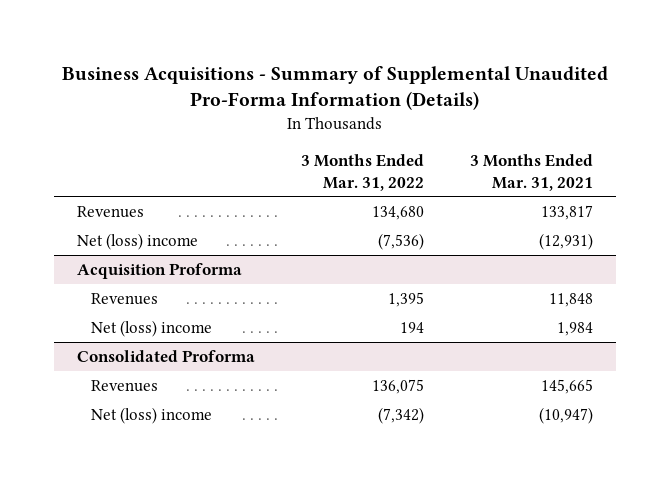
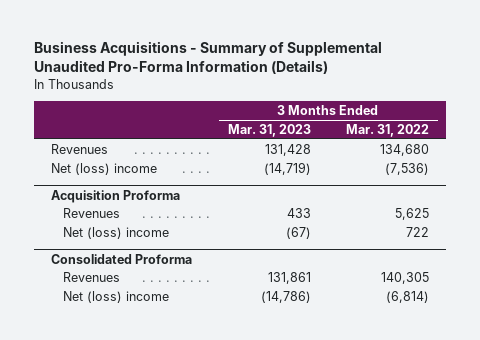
- | 3 Months Ended Mar. 31, 2022 | 3 Months Ended Mar. 31, 2021
+ | 3 Months Ended Mar. 31, 2023 | 3 Months Ended Mar. 31, 2022
@ Acquisition Proforma
- Revenues | 1,395 | 11,848
- Net (loss) income | 194 | 1,984
+ Revenues | 433 | 5,625
+ Net (loss) income | (67) | 722
@ Consolidated Proforma
- Revenues | 136,075 | 145,665
- Net (loss) income | (7,342) | (10,947)
+ Revenues | 131,861 | 140,305
+ Net (loss) income | (14,786) | (6,814)

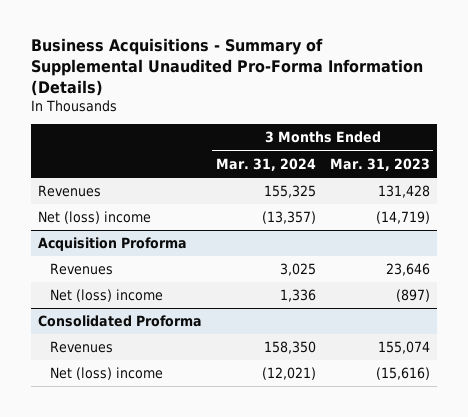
- | 3 Months Ended Mar. 31, 2023 | 3 Months Ended Mar. 31, 2022
+ | 3 Months Ended Mar. 31, 2024 | 3 Months Ended Mar. 31, 2023
@ Acquisition Proforma
- Revenues | 433 | 5,625
- Net (loss) income | (67) | 722
+ Revenues | 3,025 | 23,646
+ Net (loss) income | 1,336 | (897)
@ Consolidated Proforma
- Revenues | 131,861 | 140,305
- Net (loss) income | (14,786) | (6,814)
+ Revenues | 158,350 | 155,074
+ Net (loss) income | (12,021) | (15,616)

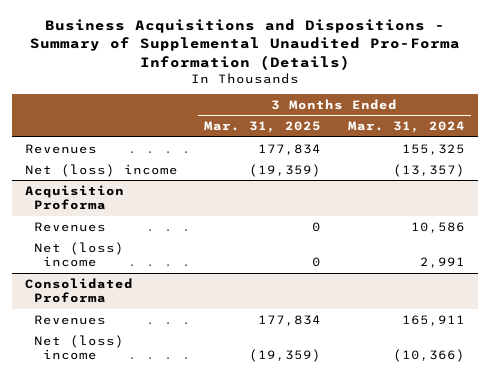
- Business Acquisitions - Summary of Supplemental Unaudited Pro-Forma Information (Details)
+ Business Acquisitions and Dispositions - Summary of Supplemental Unaudited Pro-Forma Information (Details)
- | 3 Months Ended Mar. 31, 2024 | 3 Months Ended Mar. 31, 2023
+ | 3 Months Ended Mar. 31, 2025 | 3 Months Ended Mar. 31, 2024
@ Acquisition Proforma
- Revenues | 3,025 | 23,646
- Net (loss) income | 1,336 | (897)
+ Revenues | 0 | 10,586
+ Net (loss) income | 0 | 2,991
@ Consolidated Proforma
- Revenues | 158,350 | 155,074
- Net (loss) income | (12,021) | (15,616)
+ Revenues | 177,834 | 165,911
+ Net (loss) income | (19,359) | (10,366)

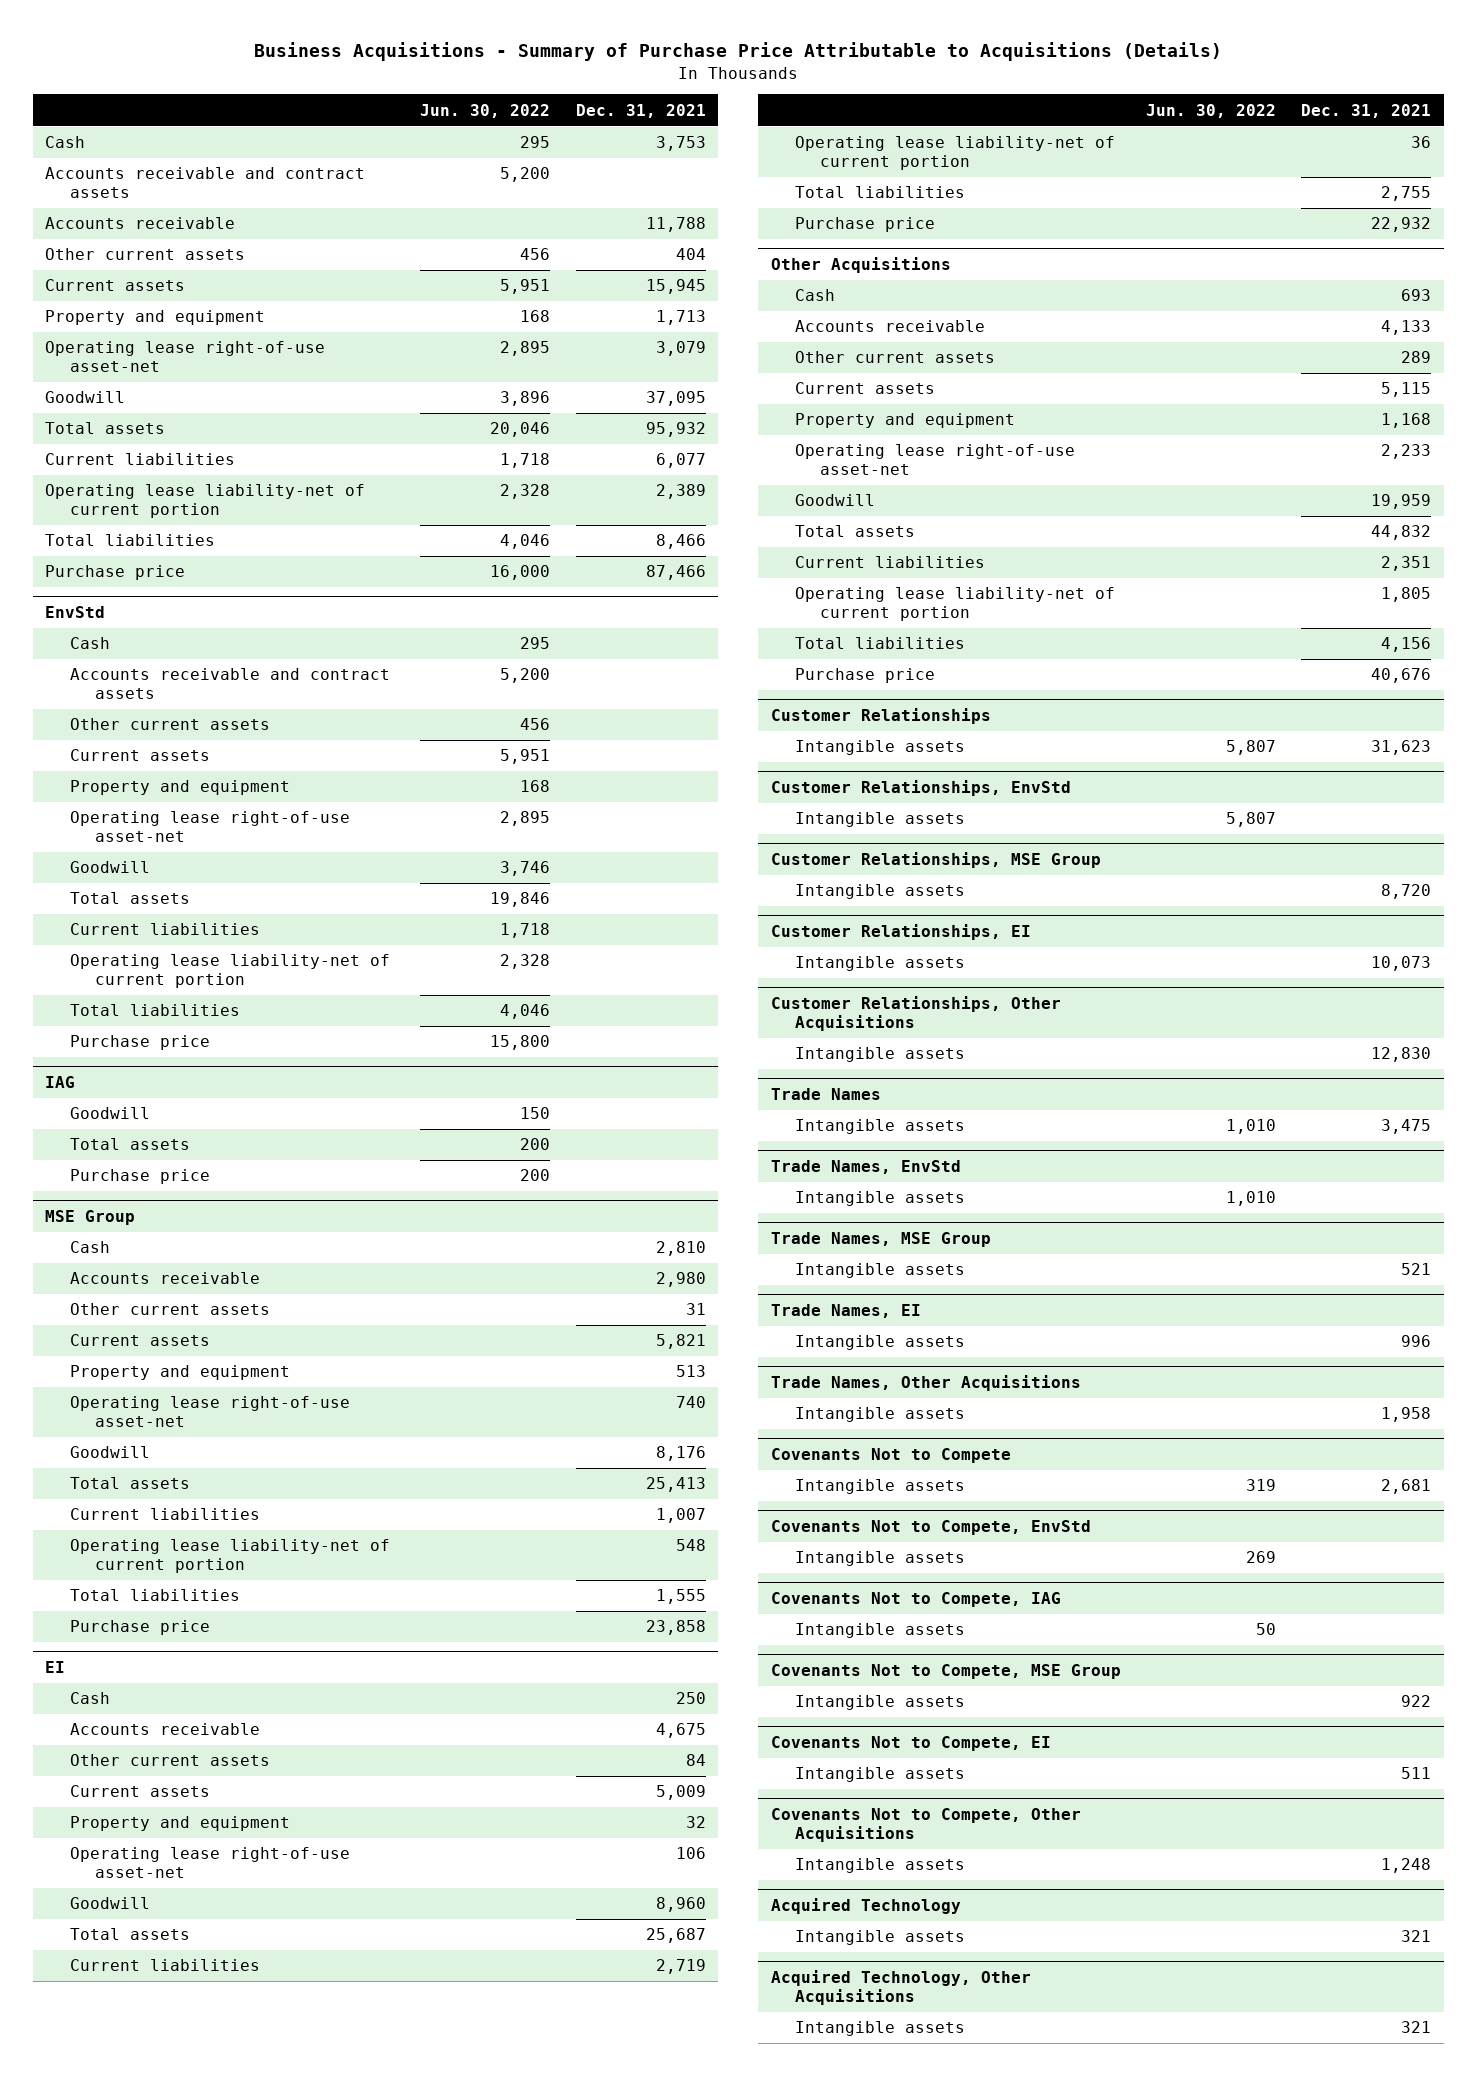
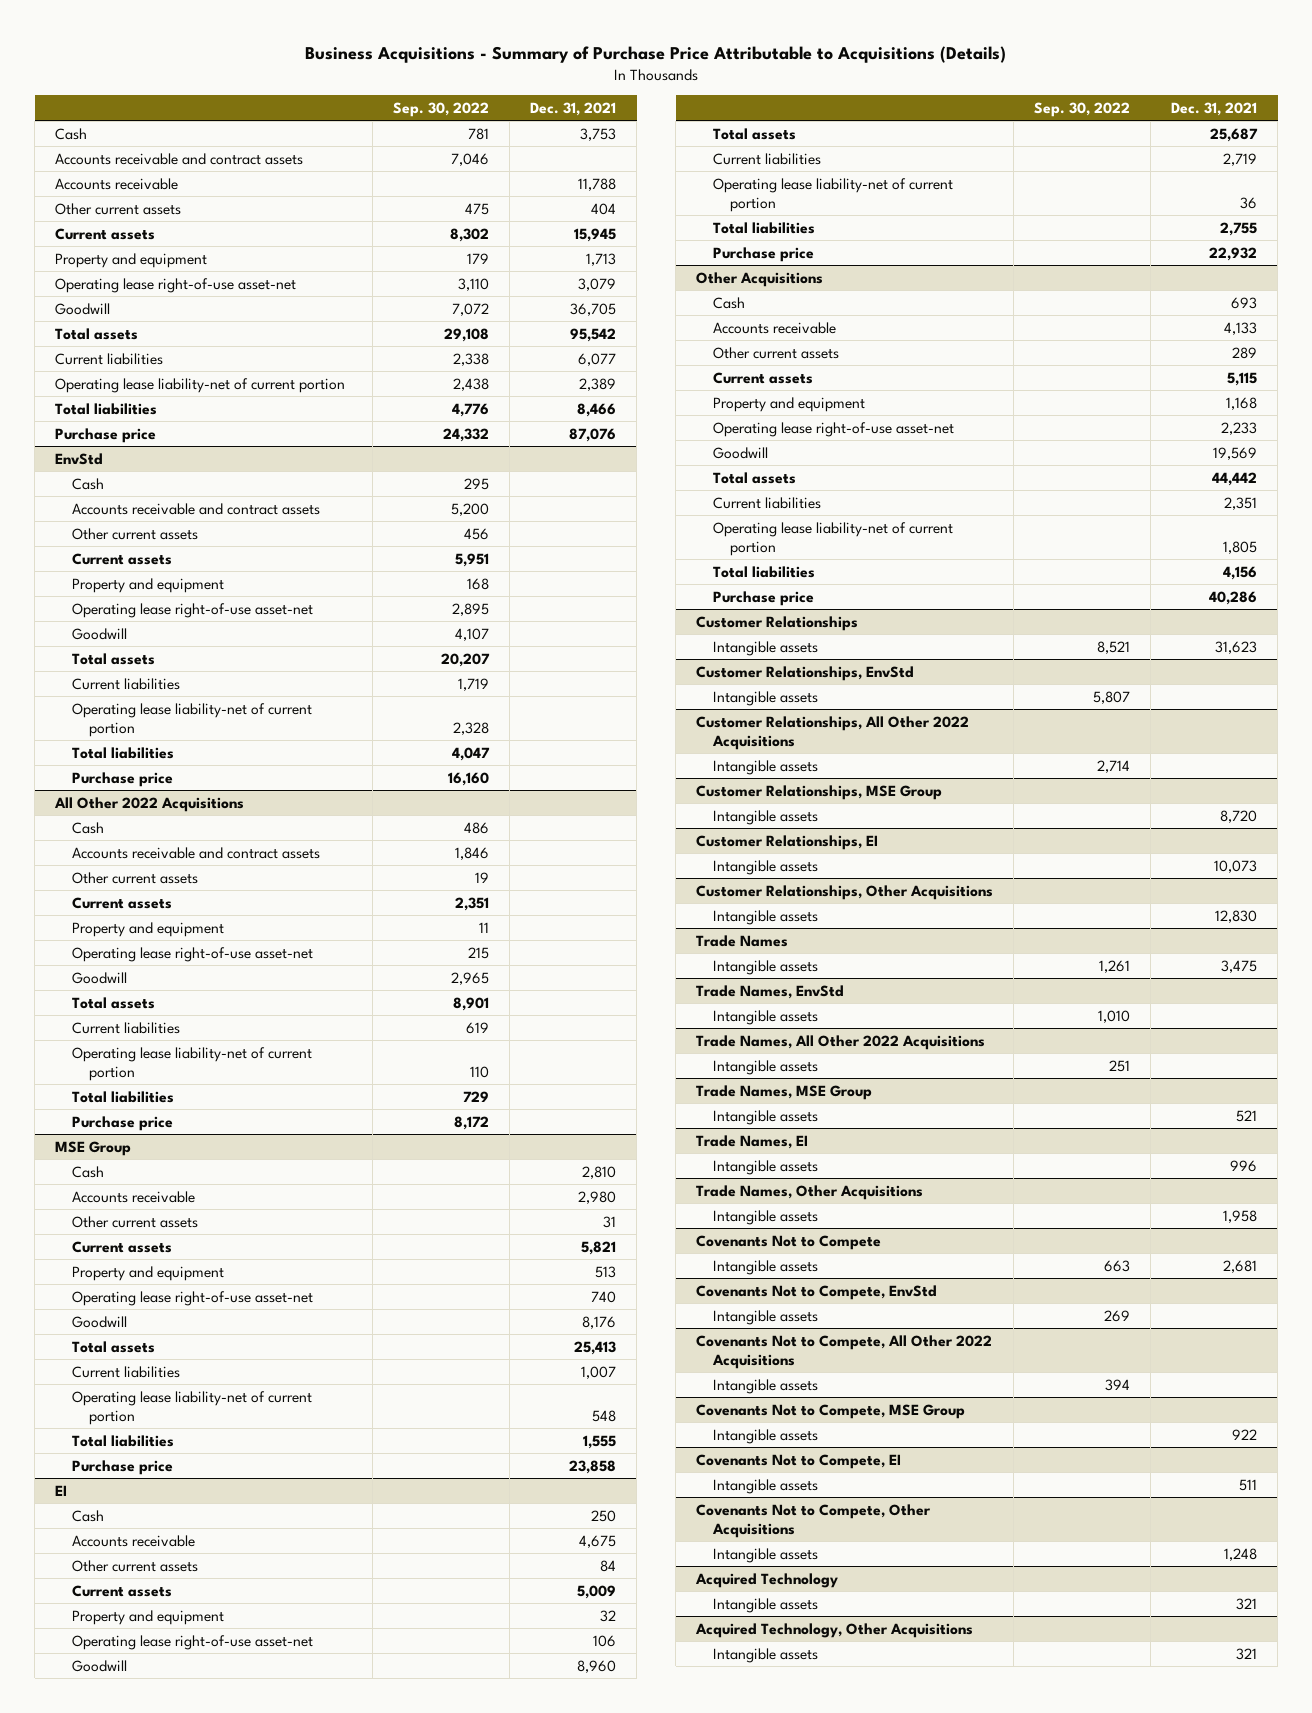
- | Jun. 30, 2022 | Dec. 31, 2021
+ | Sep. 30, 2022 | Dec. 31, 2021
- Goodwill | 3,896 | 37,095
- Total assets | 20,046 | 95,932
+ Goodwill | 7,072 | 36,705
+ Total assets | 29,108 | 95,542
- Purchase price | 16,000 | 87,466
+ Purchase price | 24,332 | 87,076
- IAG
+ All Other 2022 Acquisitions
+ Cash | 486 |
+ Accounts receivable and contract assets | 1,846 |
+ Other current assets | 19 |
+ Current assets | 2,351 |
+ Property and equipment | 11 |
+ Operating lease right-of-use asset-net | 215 |
+ Current liabilities | 619 |
+ Operating lease liability-net of current portion | 110 |
+ Total liabilities | 729 |
@ Other Acquisitions
- Goodwill | | 19,959
- Total assets | | 44,832
+ Goodwill | | 19,569
+ Total assets | | 44,442
- Purchase price | | 40,676
+ Purchase price | | 40,286
+ Customer Relationships, All Other 2022 Acquisitions
+ Intangible assets | 2,714 |
+ Trade Names, All Other 2022 Acquisitions
+ Intangible assets | 251 |
- Covenants Not to Compete, IAG
+ Covenants Not to Compete, All Other 2022 Acquisitions

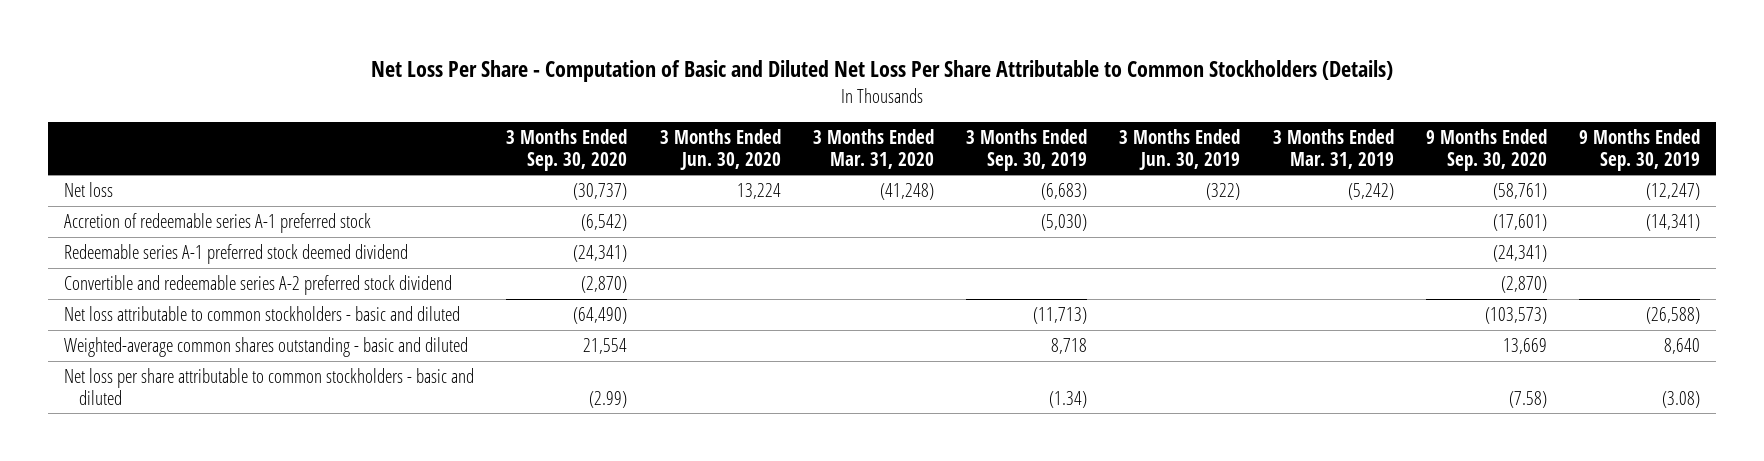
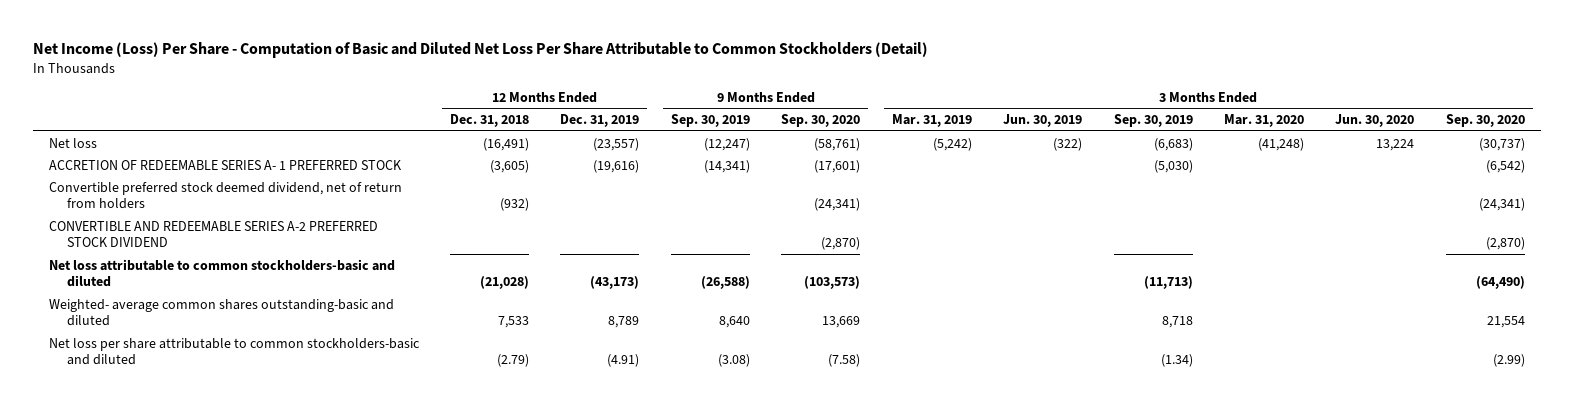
- Net Loss Per Share - Computation of Basic and Diluted Net Loss Per Share Attributable to Common Stockholders (Details)
+ Net Income (Loss) Per Share - Computation of Basic and Diluted Net Loss Per Share Attributable to Common Stockholders (Detail)
- | 3 Months Ended Sep. 30, 2020 | 3 Months Ended Jun. 30, 2020 | 3 Months Ended Mar. 31, 2020 | 3 Months Ended Sep. 30, 2019 | 3 Months Ended Jun. 30, 2019 | 3 Months Ended Mar. 31, 2019 | 9 Months Ended Sep. 30, 2020 | 9 Months Ended Sep. 30, 2019
+ | 12 Months Ended Dec. 31, 2018 | 12 Months Ended Dec. 31, 2019 | 9 Months Ended Sep. 30, 2019 | 9 Months Ended Sep. 30, 2020 | 3 Months Ended Mar. 31, 2019 | 3 Months Ended Jun. 30, 2019 | 3 Months Ended Sep. 30, 2019 | 3 Months Ended Mar. 31, 2020 | 3 Months Ended Jun. 30, 2020 | 3 Months Ended Sep. 30, 2020
- Accretion of redeemable series A-1 preferred stock | (6,542) | | | (5,030) | | | (17,601) | (14,341)
- Redeemable series A-1 preferred stock deemed dividend | (24,341) | | | | | | (24,341) |
- Convertible and redeemable series A-2 preferred stock dividend | (2,870) | | | | | | (2,870) |
- Net loss attributable to common stockholders - basic and diluted | (64,490) | | | (11,713) | | | (103,573) | (26,588)
- Weighted-average common shares outstanding - basic and diluted | 21,554 | | | 8,718 | | | 13,669 | 8,640
- Net loss per share attributable to common stockholders - basic and diluted | (2.99) | | | (1.34) | | | (7.58) | (3.08)
+ ACCRETION OF REDEEMABLE SERIES A- 1 PREFERRED STOCK | (3,605) | (19,616) | (14,341) | (17,601) | | | (5,030) | | | (6,542)
+ Convertible preferred stock deemed dividend, net of return from holders | (932) | | | (24,341) | | | | | | (24,341)
+ CONVERTIBLE AND REDEEMABLE SERIES A-2 PREFERRED STOCK DIVIDEND | | | | (2,870) | | | | | | (2,870)
+ Net loss attributable to common stockholders-basic and diluted | (21,028) | (43,173) | (26,588) | (103,573) | | | (11,713) | | | (64,490)
+ Weighted- average common shares outstanding-basic and diluted | 7,533 | 8,789 | 8,640 | 13,669 | | | 8,718 | | | 21,554
+ Net loss per share attributable to common stockholders-basic and diluted | (2.79) | (4.91) | (3.08) | (7.58) | | | (1.34) | | | (2.99)

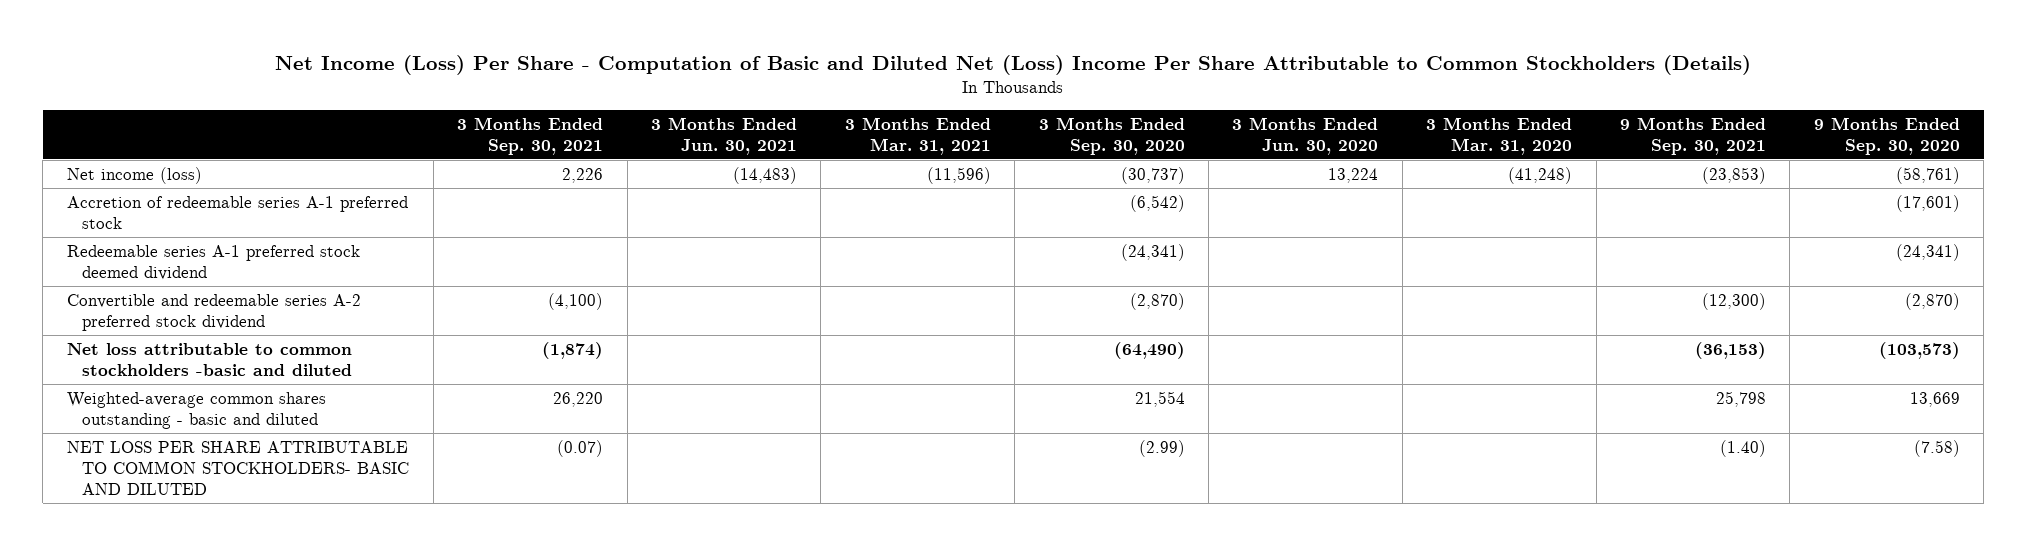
- Net Income (Loss) Per Share - Computation of Basic and Diluted Net Loss Per Share Attributable to Common Stockholders (Detail)
+ Net Income (Loss) Per Share - Computation of Basic and Diluted Net (Loss) Income Per Share Attributable to Common Stockholders (Details)
- | 12 Months Ended Dec. 31, 2018 | 12 Months Ended Dec. 31, 2019 | 9 Months Ended Sep. 30, 2019 | 9 Months Ended Sep. 30, 2020 | 3 Months Ended Mar. 31, 2019 | 3 Months Ended Jun. 30, 2019 | 3 Months Ended Sep. 30, 2019 | 3 Months Ended Mar. 31, 2020 | 3 Months Ended Jun. 30, 2020 | 3 Months Ended Sep. 30, 2020
+ | 3 Months Ended Sep. 30, 2021 | 3 Months Ended Jun. 30, 2021 | 3 Months Ended Mar. 31, 2021 | 3 Months Ended Sep. 30, 2020 | 3 Months Ended Jun. 30, 2020 | 3 Months Ended Mar. 31, 2020 | 9 Months Ended Sep. 30, 2021 | 9 Months Ended Sep. 30, 2020
- Net loss | (16,491) | (23,557) | (12,247) | (58,761) | (5,242) | (322) | (6,683) | (41,248) | 13,224 | (30,737)
- ACCRETION OF REDEEMABLE SERIES A- 1 PREFERRED STOCK | (3,605) | (19,616) | (14,341) | (17,601) | | | (5,030) | | | (6,542)
- Convertible preferred stock deemed dividend, net of return from holders | (932) | | | (24,341) | | | | | | (24,341)
- CONVERTIBLE AND REDEEMABLE SERIES A-2 PREFERRED STOCK DIVIDEND | | | | (2,870) | | | | | | (2,870)
- Net loss attributable to common stockholders-basic and diluted | (21,028) | (43,173) | (26,588) | (103,573) | | | (11,713) | | | (64,490)
- Weighted- average common shares outstanding-basic and diluted | 7,533 | 8,789 | 8,640 | 13,669 | | | 8,718 | | | 21,554
- Net loss per share attributable to common stockholders-basic and diluted | (2.79) | (4.91) | (3.08) | (7.58) | | | (1.34) | | | (2.99)
+ Net income (loss) | 2,226 | (14,483) | (11,596) | (30,737) | 13,224 | (41,248) | (23,853) | (58,761)
+ Accretion of redeemable series A-1 preferred stock | | | | (6,542) | | | | (17,601)
+ Redeemable series A-1 preferred stock deemed dividend | | | | (24,341) | | | | (24,341)
+ Convertible and redeemable series A-2 preferred stock dividend | (4,100) | | | (2,870) | | | (12,300) | (2,870)
+ Net loss attributable to common stockholders -basic and diluted | (1,874) | | | (64,490) | | | (36,153) | (103,573)
+ Weighted-average common shares outstanding - basic and diluted | 26,220 | | | 21,554 | | | 25,798 | 13,669
+ NET LOSS PER SHARE ATTRIBUTABLE TO COMMON STOCKHOLDERS- BASIC AND DILUTED | (0.07) | | | (2.99) | | | (1.40) | (7.58)

